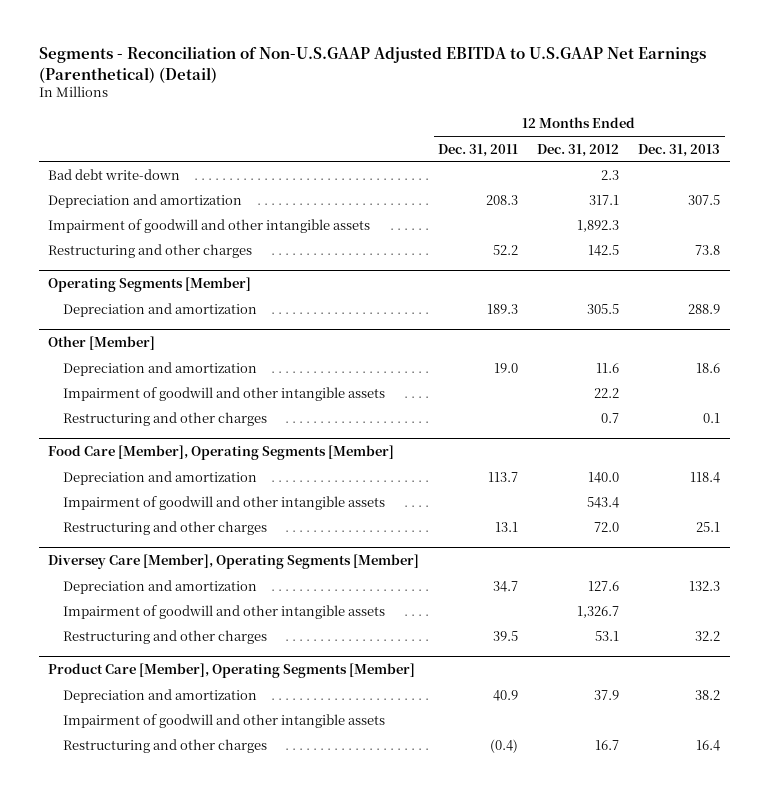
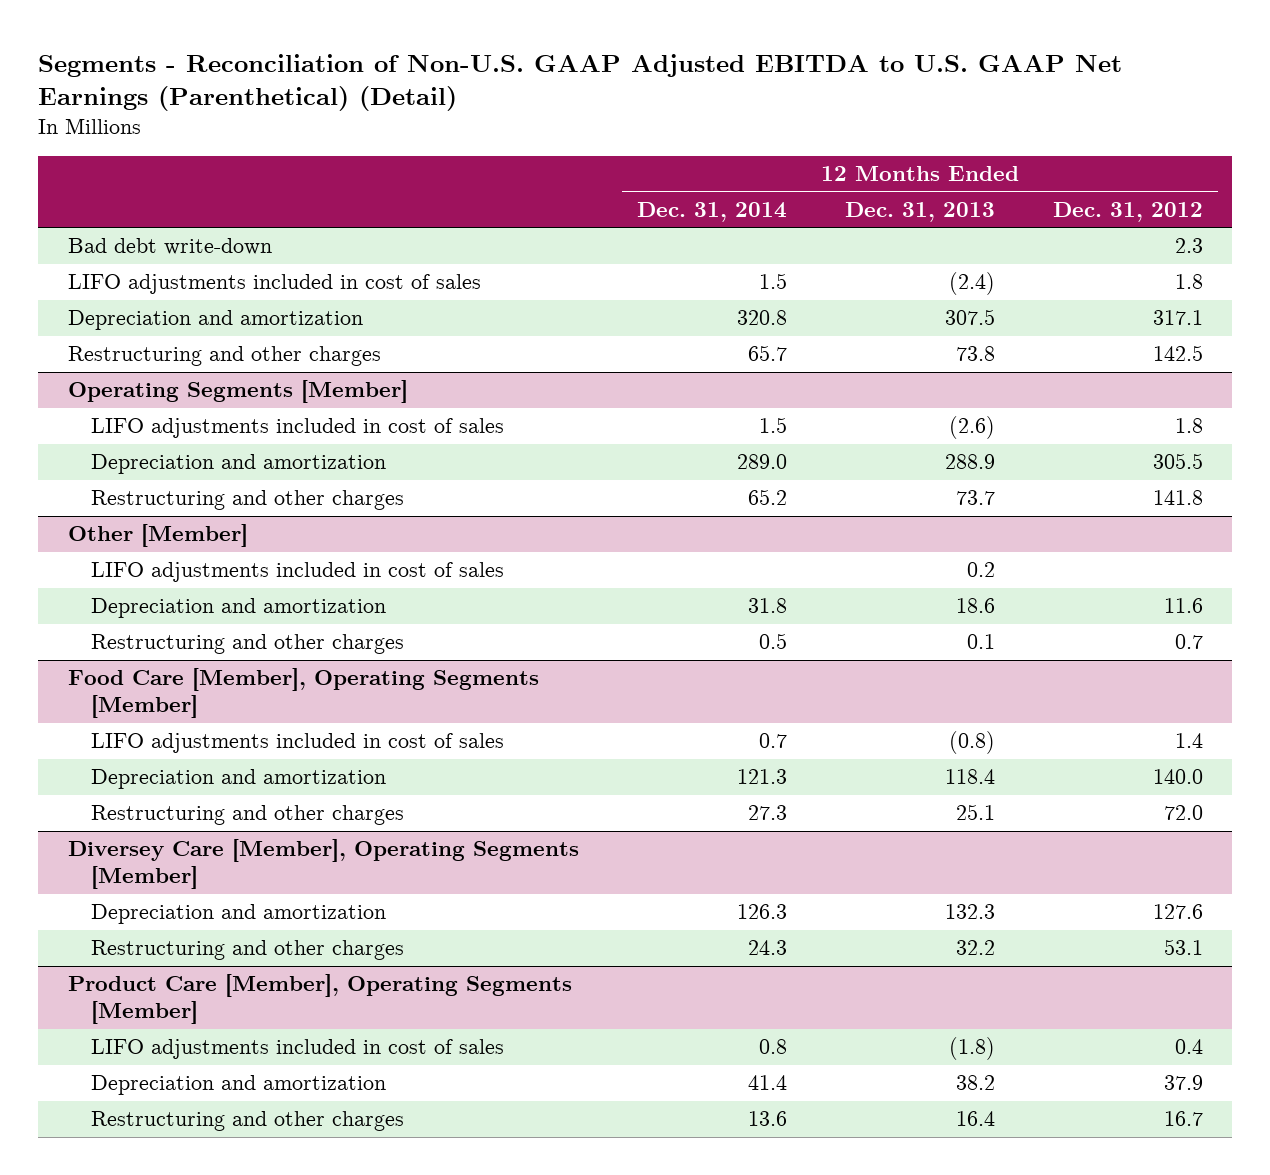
- Segments - Reconciliation of Non-U.S.GAAP Adjusted EBITDA to U.S.GAAP Net Earnings (Parenthetical) (Detail)
+ Segments - Reconciliation of Non-U.S. GAAP Adjusted EBITDA to U.S. GAAP Net Earnings (Parenthetical) (Detail)
- | 12 Months Ended Dec. 31, 2011 | 12 Months Ended Dec. 31, 2012 | 12 Months Ended Dec. 31, 2013
+ | 12 Months Ended Dec. 31, 2014 | 12 Months Ended Dec. 31, 2013 | 12 Months Ended Dec. 31, 2012
+ LIFO adjustments included in cost of sales | 1.5 | (2.4) | 1.8
- Impairment of goodwill and other intangible assets | | 1,892.3 |
@ Operating Segments [Member]
+ LIFO adjustments included in cost of sales | 1.5 | (2.6) | 1.8
+ Restructuring and other charges | 65.2 | 73.7 | 141.8
@ Other [Member]
+ LIFO adjustments included in cost of sales | | 0.2 |
- Impairment of goodwill and other intangible assets | | 22.2 |
@ Food Care [Member], Operating Segments [Member]
+ LIFO adjustments included in cost of sales | 0.7 | (0.8) | 1.4
- Impairment of goodwill and other intangible assets | | 543.4 |
@ Diversey Care [Member], Operating Segments [Member]
- Impairment of goodwill and other intangible assets | | 1,326.7 |
@ Product Care [Member], Operating Segments [Member]
+ LIFO adjustments included in cost of sales | 0.8 | (1.8) | 0.4
- Impairment of goodwill and other intangible assets

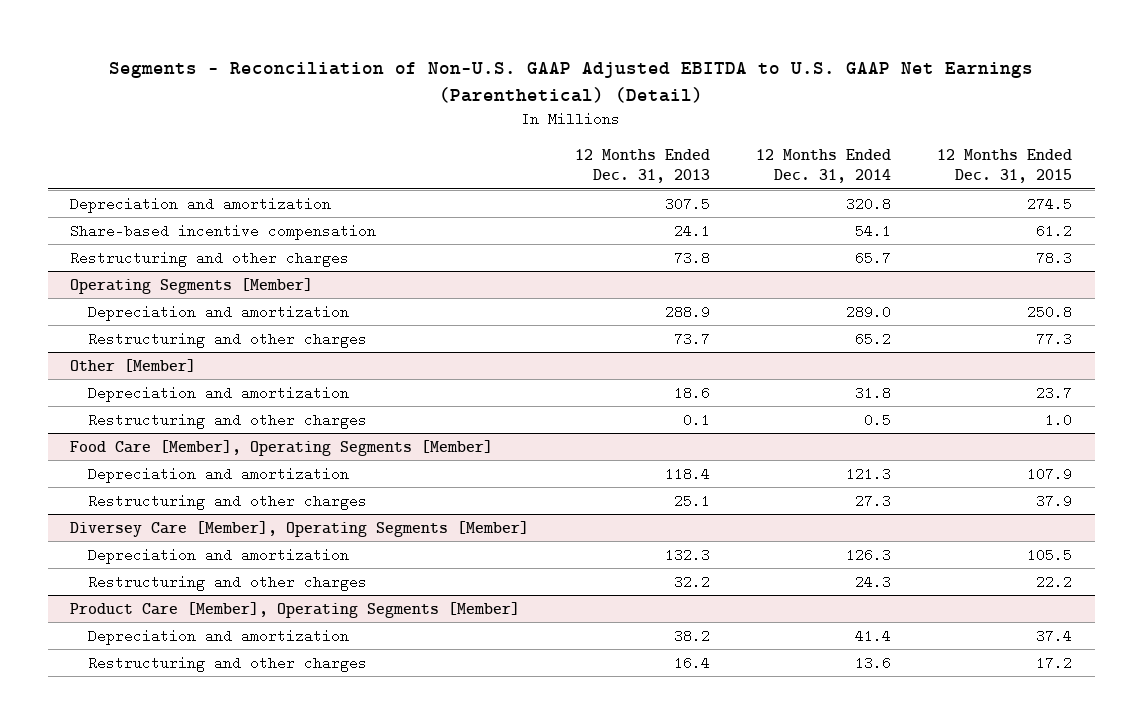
- | 12 Months Ended Dec. 31, 2014 | 12 Months Ended Dec. 31, 2013 | 12 Months Ended Dec. 31, 2012
+ | 12 Months Ended Dec. 31, 2013 | 12 Months Ended Dec. 31, 2014 | 12 Months Ended Dec. 31, 2015
- Bad debt write-down | | | 2.3
- LIFO adjustments included in cost of sales | 1.5 | (2.4) | 1.8
+ Share-based incentive compensation | 24.1 | 54.1 | 61.2
@ Operating Segments [Member]
- LIFO adjustments included in cost of sales | 1.5 | (2.6) | 1.8
@ Other [Member]
- LIFO adjustments included in cost of sales | | 0.2 |
@ Food Care [Member], Operating Segments [Member]
- LIFO adjustments included in cost of sales | 0.7 | (0.8) | 1.4
@ Product Care [Member], Operating Segments [Member]
- LIFO adjustments included in cost of sales | 0.8 | (1.8) | 0.4

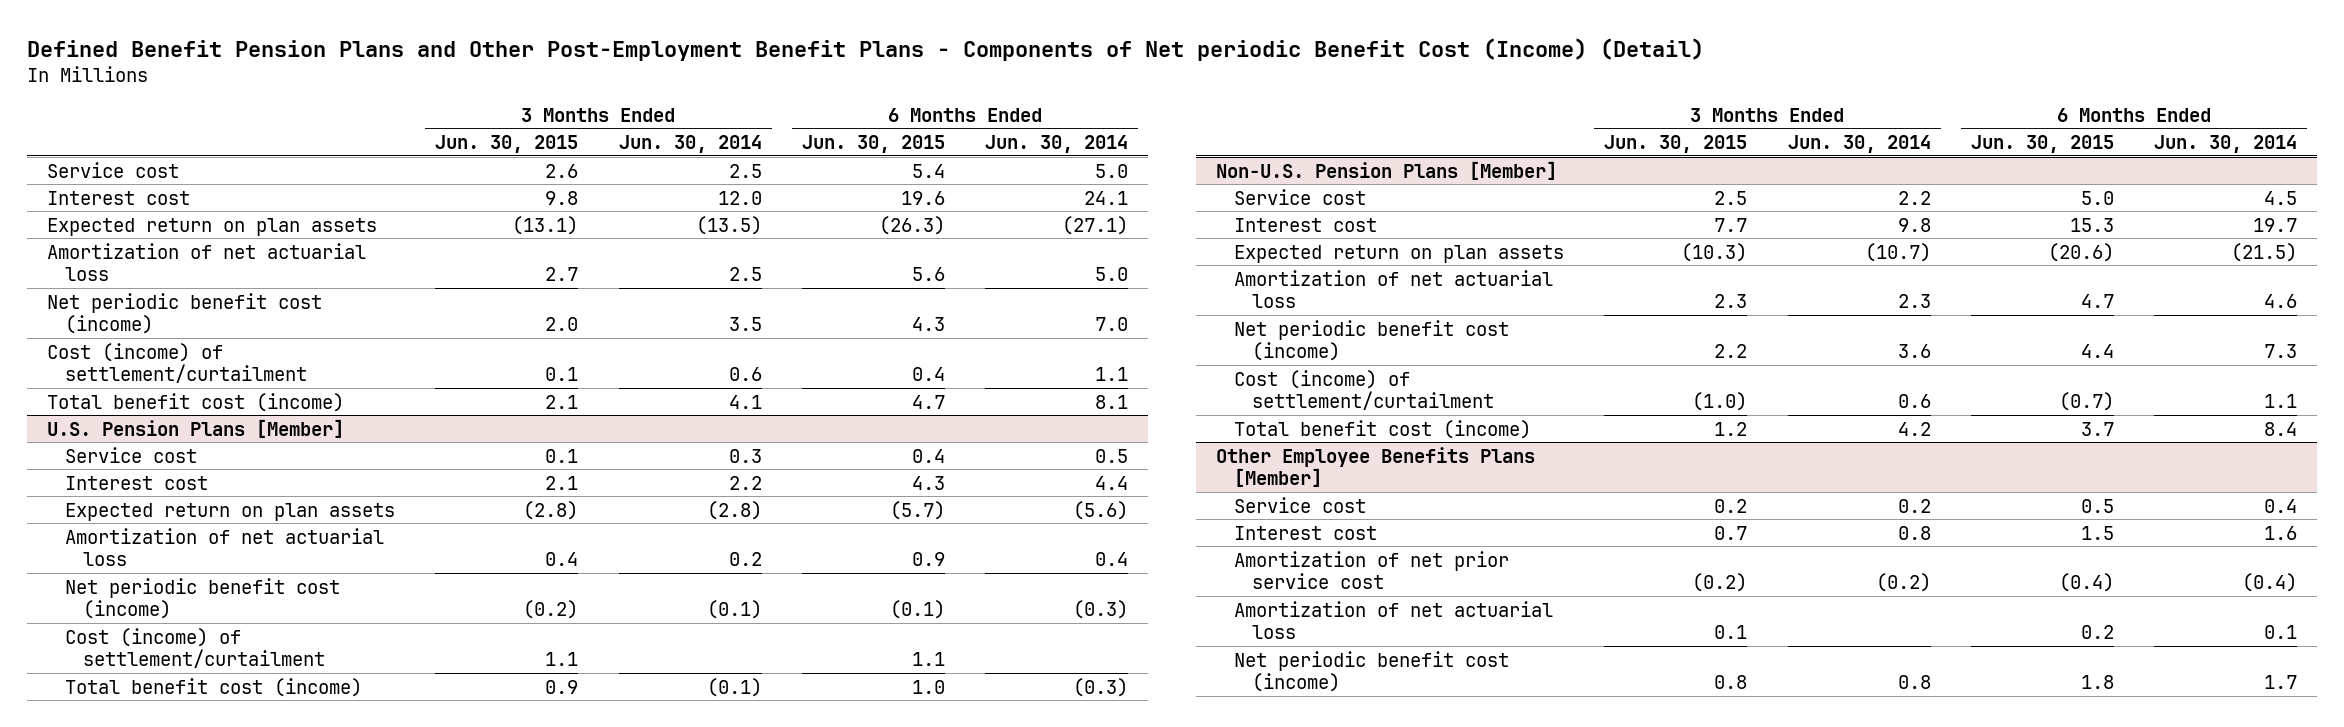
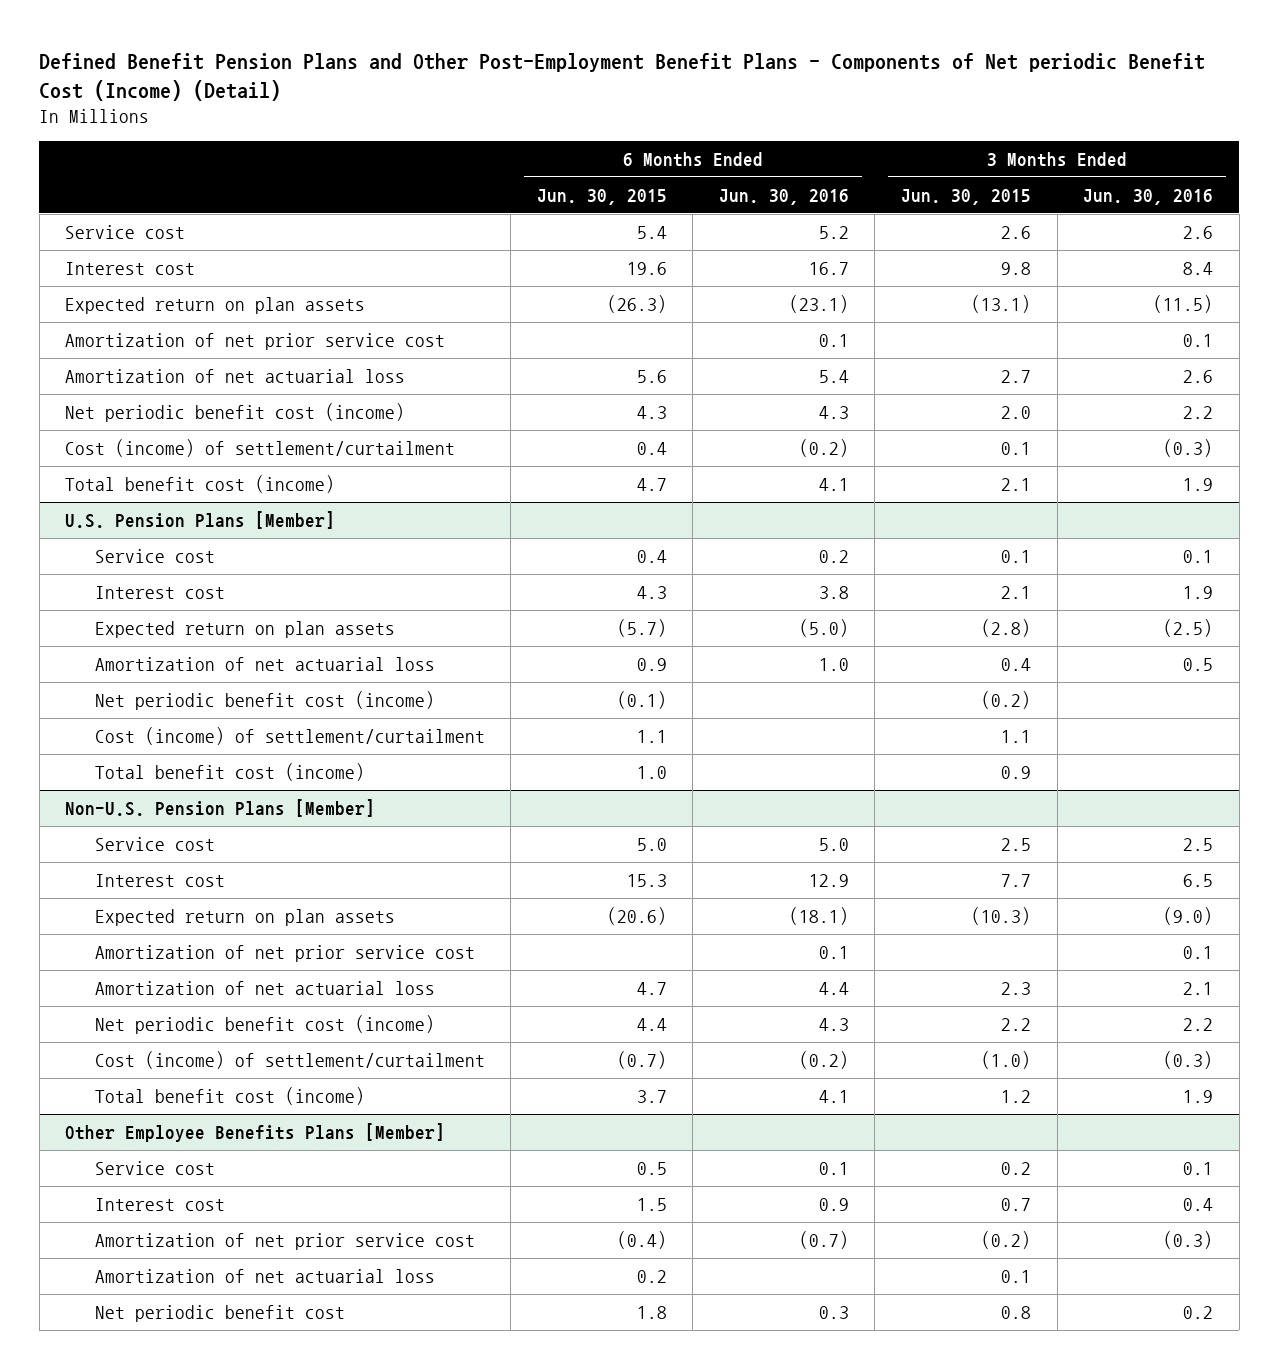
- | 3 Months Ended Jun. 30, 2015 | 3 Months Ended Jun. 30, 2014 | 6 Months Ended Jun. 30, 2015 | 6 Months Ended Jun. 30, 2014
+ | 6 Months Ended Jun. 30, 2015 | 6 Months Ended Jun. 30, 2016 | 3 Months Ended Jun. 30, 2015 | 3 Months Ended Jun. 30, 2016
+ Amortization of net prior service cost | | 0.1 | | 0.1
@ Non-U.S. Pension Plans [Member]
+ Amortization of net prior service cost | | 0.1 | | 0.1
@ Other Employee Benefits Plans [Member]
- Net periodic benefit cost (income) | 0.8 | 0.8 | 1.8 | 1.7
+ Net periodic benefit cost | 1.8 | 0.3 | 0.8 | 0.2

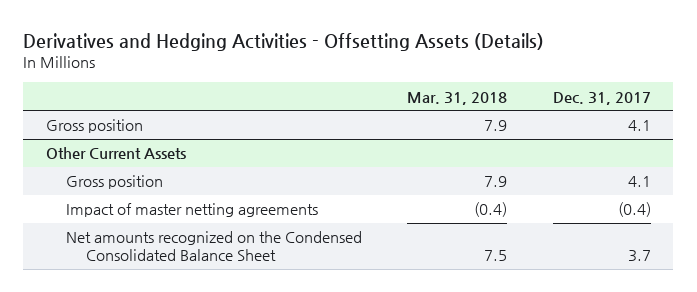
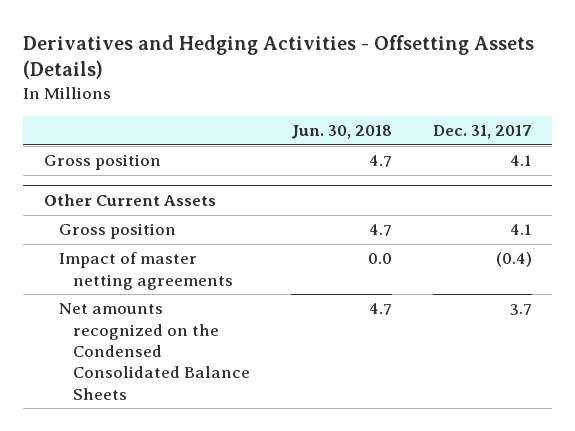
- | Mar. 31, 2018 | Dec. 31, 2017
+ | Jun. 30, 2018 | Dec. 31, 2017
@ Other Current Assets
- Net amounts recognized on the Condensed Consolidated Balance Sheet | 7.5 | 3.7
+ Net amounts recognized on the Condensed Consolidated Balance Sheets | 4.7 | 3.7

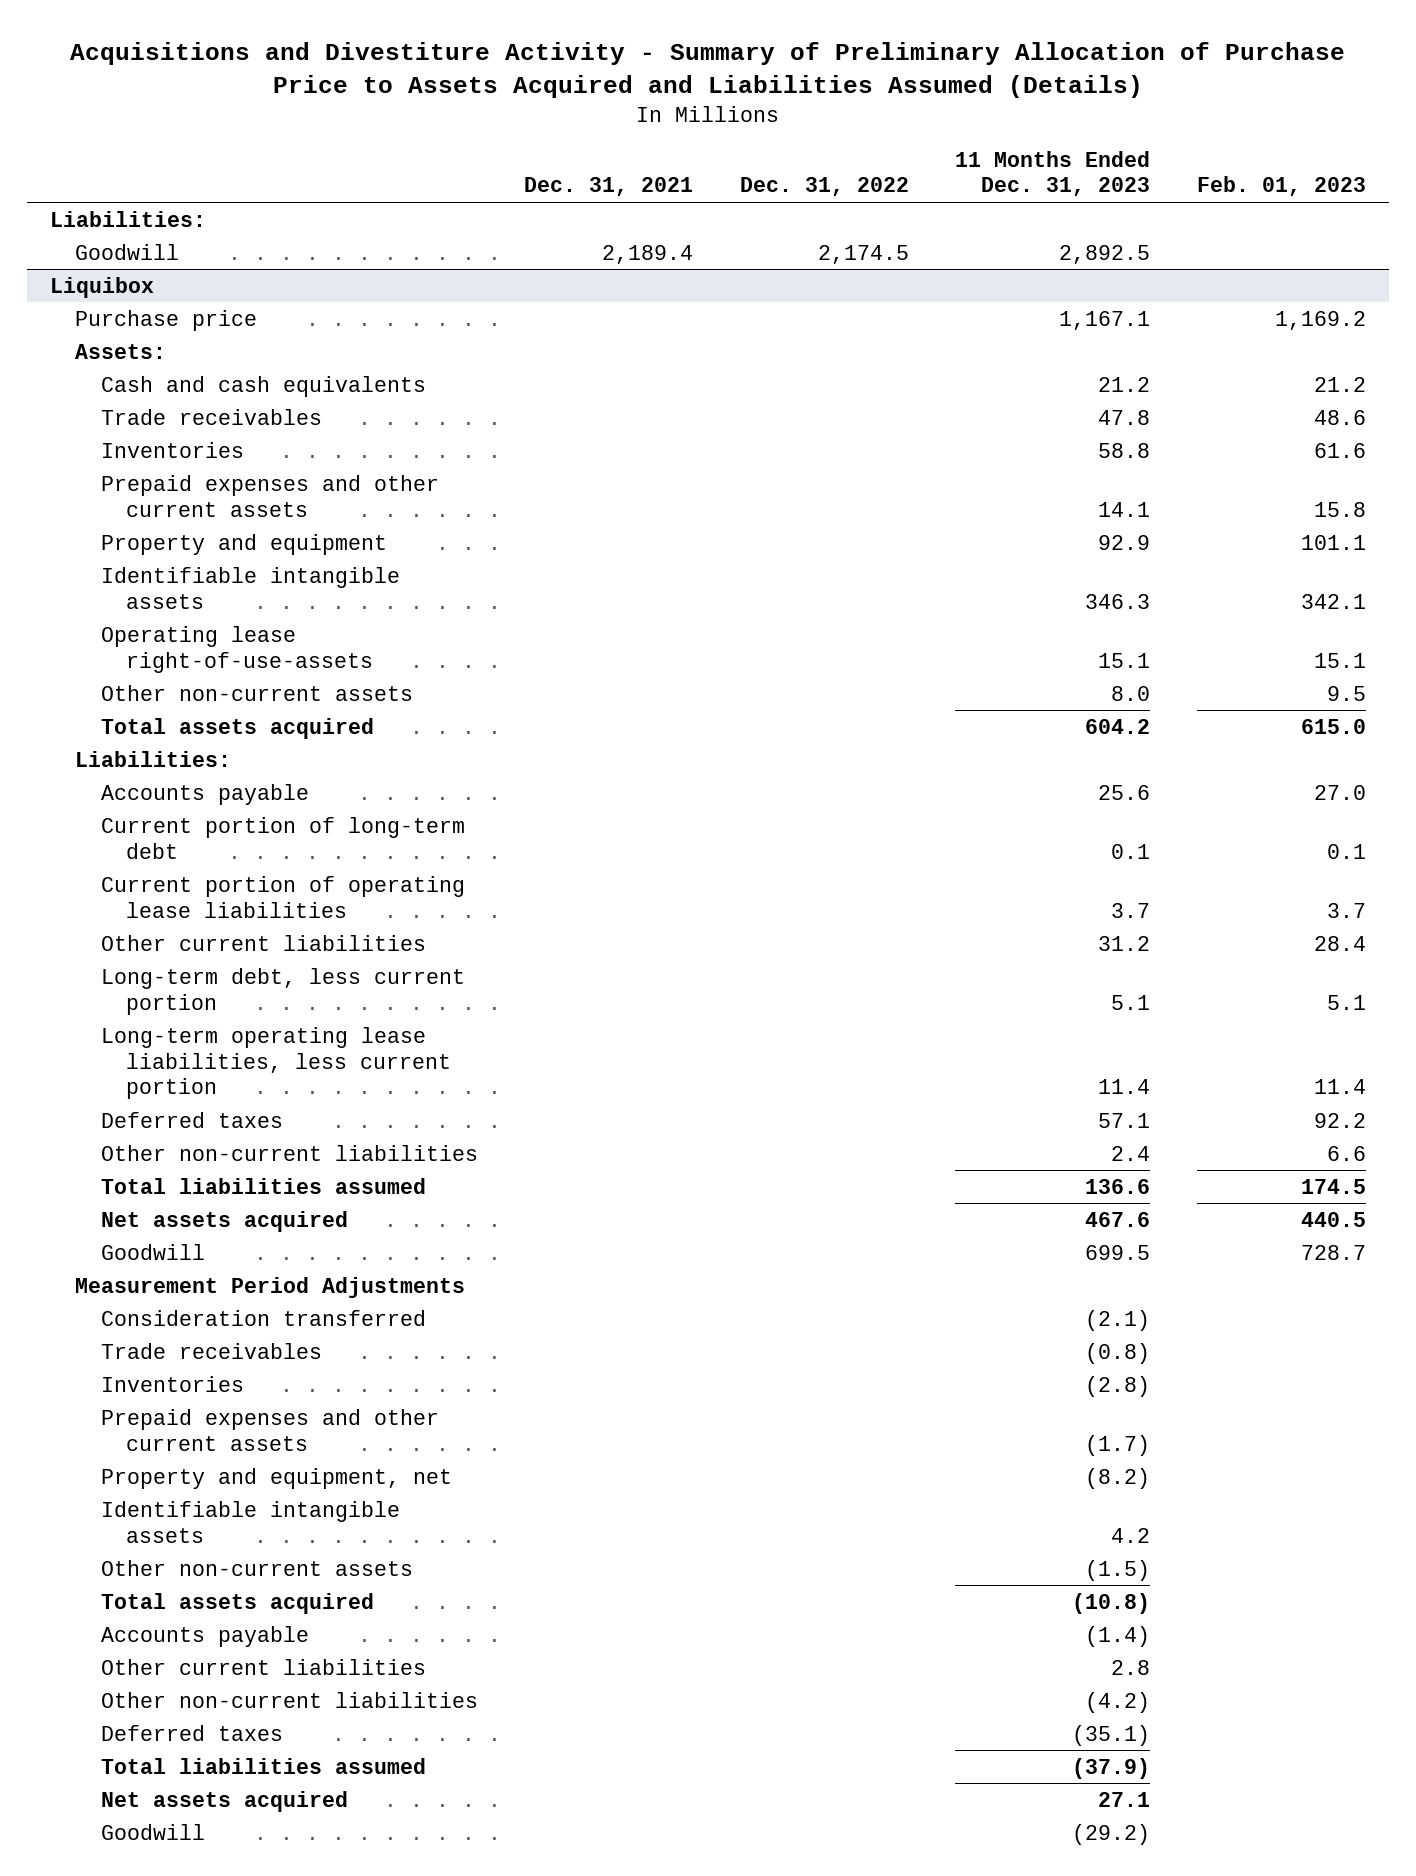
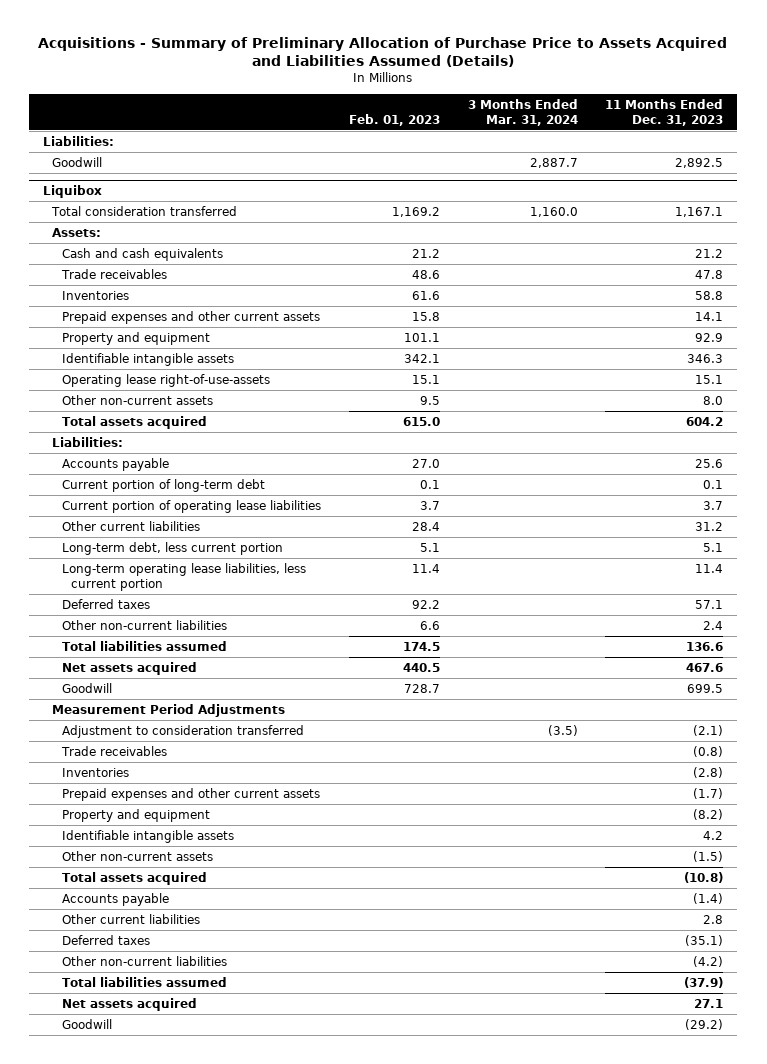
- Acquisitions and Divestiture Activity - Summary of Preliminary Allocation of Purchase Price to Assets Acquired and Liabilities Assumed (Details)
+ Acquisitions - Summary of Preliminary Allocation of Purchase Price to Assets Acquired and Liabilities Assumed (Details)
- | Dec. 31, 2021 | Dec. 31, 2022 | 11 Months Ended Dec. 31, 2023 | Feb. 01, 2023
+ | Feb. 01, 2023 | 3 Months Ended Mar. 31, 2024 | 11 Months Ended Dec. 31, 2023
@ Liquibox
- Purchase price | | | 1,167.1 | 1,169.2
+ Total consideration transferred | 1,169.2 | 1,160.0 | 1,167.1
- Consideration transferred | | | (2.1) |
+ Adjustment to consideration transferred | | (3.5) | (2.1)
- Property and equipment, net | | | (8.2) |
+ Property and equipment | | | (8.2)
moved down: Other non-current liabilities | | | (4.2)

